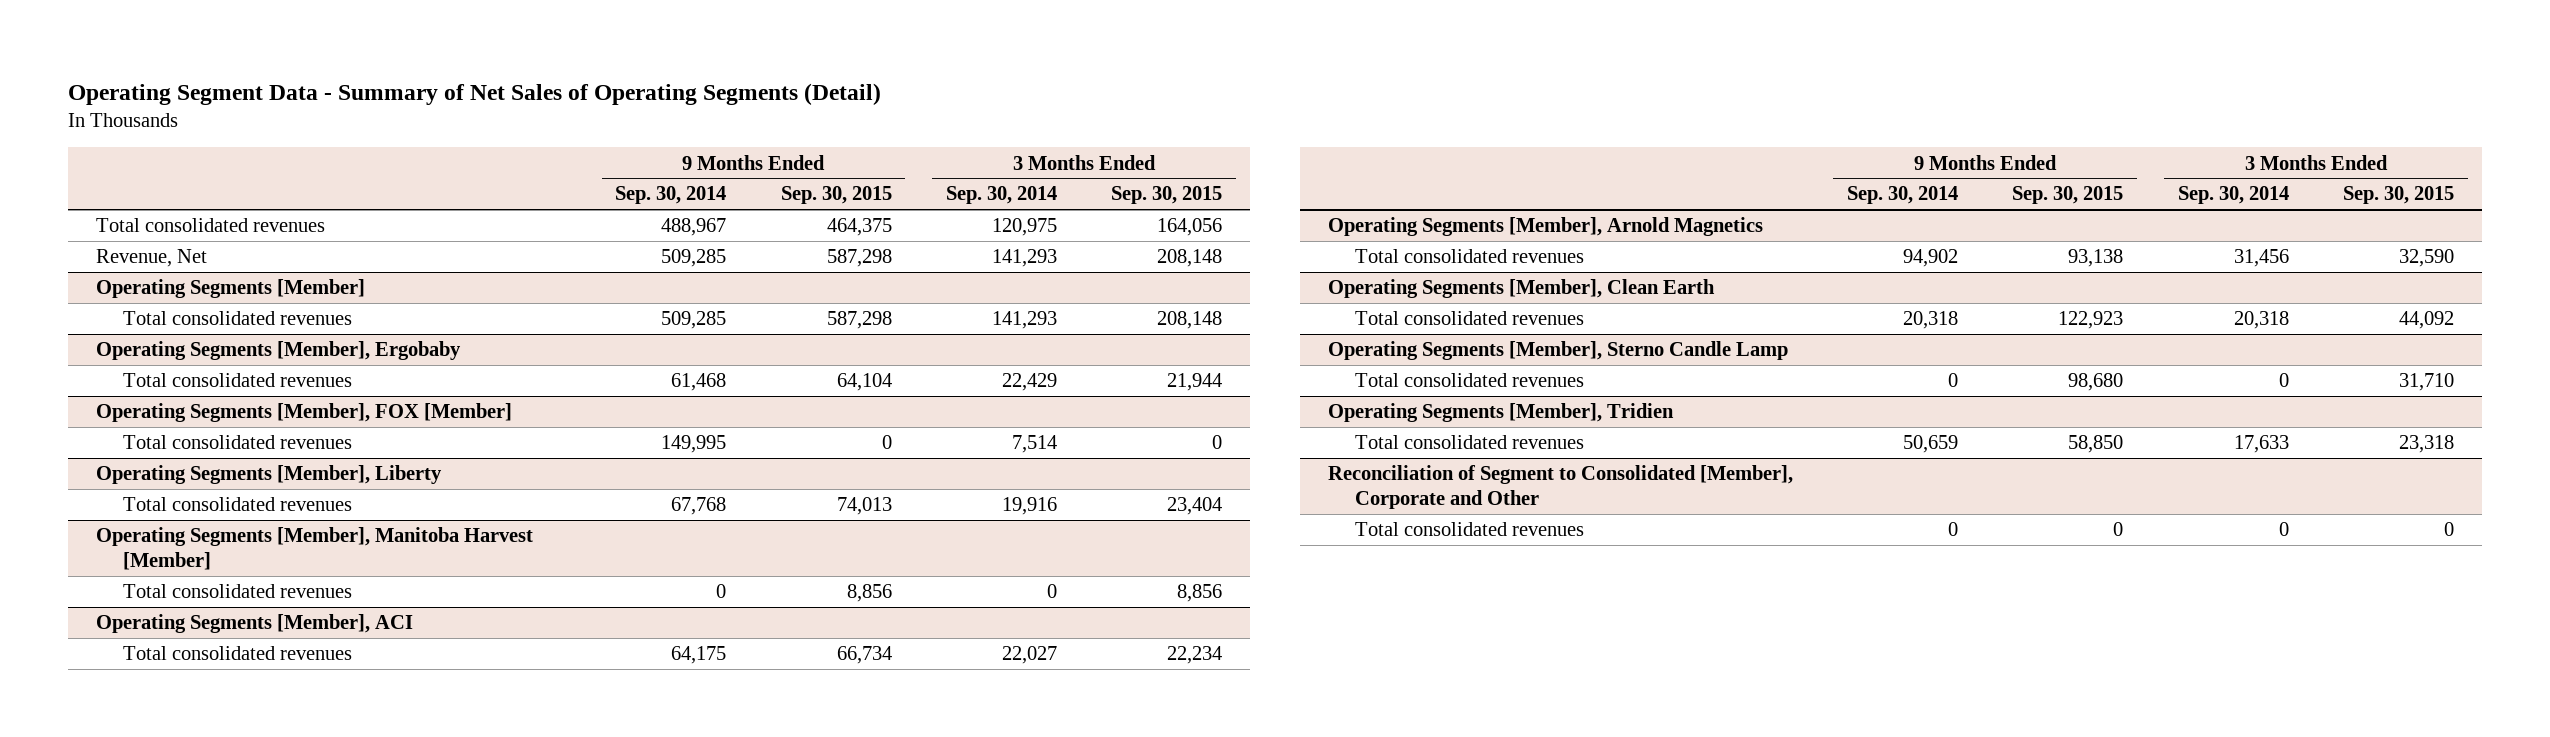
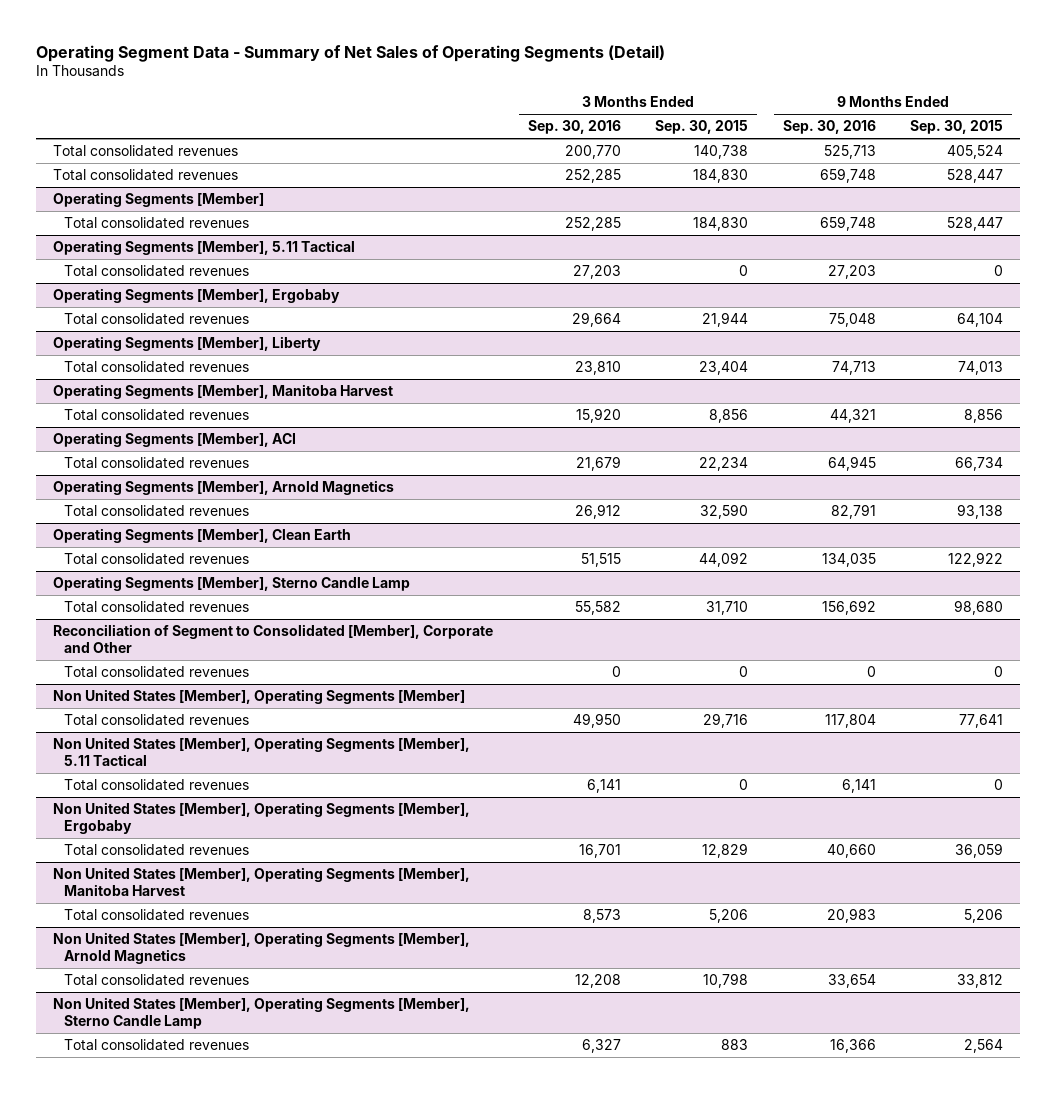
- | 9 Months Ended Sep. 30, 2014 | 9 Months Ended Sep. 30, 2015 | 3 Months Ended Sep. 30, 2014 | 3 Months Ended Sep. 30, 2015
+ | 3 Months Ended Sep. 30, 2016 | 3 Months Ended Sep. 30, 2015 | 9 Months Ended Sep. 30, 2016 | 9 Months Ended Sep. 30, 2015
- Total consolidated revenues | 488,967 | 464,375 | 120,975 | 164,056
- Revenue, Net | 509,285 | 587,298 | 141,293 | 208,148
+ Total consolidated revenues | 200,770 | 140,738 | 525,713 | 405,524
+ Total consolidated revenues | 252,285 | 184,830 | 659,748 | 528,447
@ Operating Segments [Member]
- Total consolidated revenues | 509,285 | 587,298 | 141,293 | 208,148
+ Total consolidated revenues | 252,285 | 184,830 | 659,748 | 528,447
+ Operating Segments [Member], 5.11 Tactical
+ Total consolidated revenues | 27,203 | 0 | 27,203 | 0
- Operating Segments [Member], FOX [Member]
- Total consolidated revenues | 149,995 | 0 | 7,514 | 0
- Operating Segments [Member], Manitoba Harvest [Member]
+ Operating Segments [Member], Manitoba Harvest
@ Operating Segments [Member], Clean Earth
- Total consolidated revenues | 20,318 | 122,923 | 20,318 | 44,092
+ Total consolidated revenues | 51,515 | 44,092 | 134,035 | 122,922
- Operating Segments [Member], Tridien
- Total consolidated revenues | 50,659 | 58,850 | 17,633 | 23,318
+ Non United States [Member], Operating Segments [Member]
+ Total consolidated revenues | 49,950 | 29,716 | 117,804 | 77,641
+ Non United States [Member], Operating Segments [Member], 5.11 Tactical
+ Total consolidated revenues | 6,141 | 0 | 6,141 | 0
+ Non United States [Member], Operating Segments [Member], Ergobaby
+ Total consolidated revenues | 16,701 | 12,829 | 40,660 | 36,059
+ Non United States [Member], Operating Segments [Member], Manitoba Harvest
+ Total consolidated revenues | 8,573 | 5,206 | 20,983 | 5,206
+ Non United States [Member], Operating Segments [Member], Arnold Magnetics
+ Total consolidated revenues | 12,208 | 10,798 | 33,654 | 33,812
+ Non United States [Member], Operating Segments [Member], Sterno Candle Lamp
+ Total consolidated revenues | 6,327 | 883 | 16,366 | 2,564

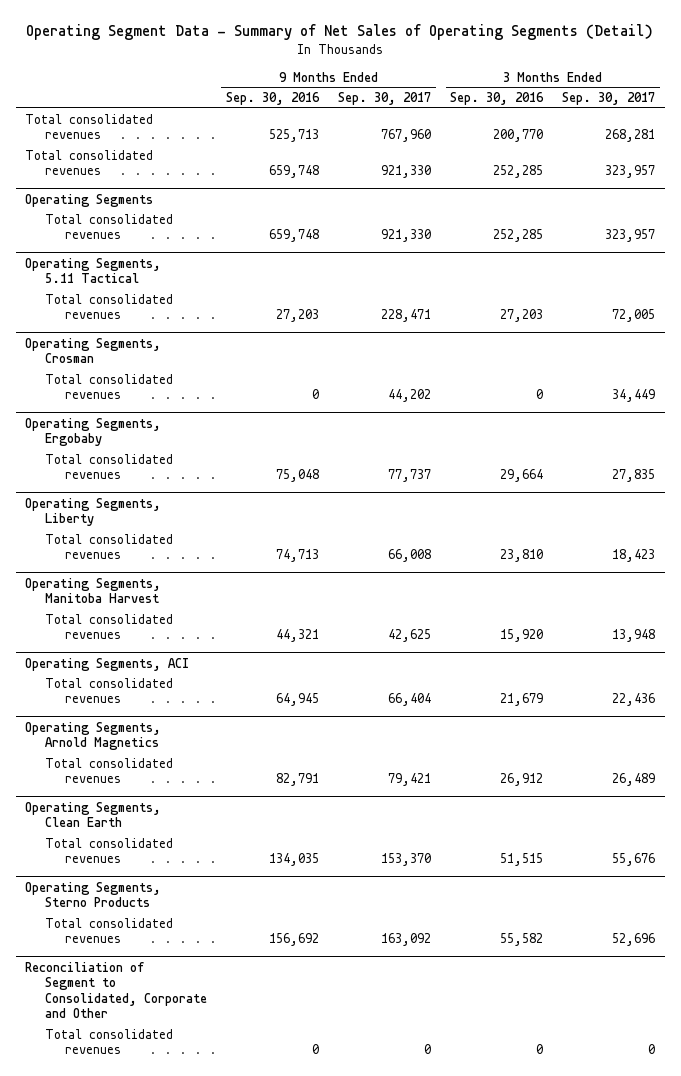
- | 3 Months Ended Sep. 30, 2016 | 3 Months Ended Sep. 30, 2015 | 9 Months Ended Sep. 30, 2016 | 9 Months Ended Sep. 30, 2015
+ | 9 Months Ended Sep. 30, 2016 | 9 Months Ended Sep. 30, 2017 | 3 Months Ended Sep. 30, 2016 | 3 Months Ended Sep. 30, 2017
- Operating Segments [Member]
+ Operating Segments
- Operating Segments [Member], 5.11 Tactical
+ Operating Segments, 5.11 Tactical
- Operating Segments [Member], Ergobaby
+ Operating Segments, Crosman
+ Total consolidated revenues | 0 | 44,202 | 0 | 34,449
+ Operating Segments, Ergobaby
- Operating Segments [Member], Liberty
+ Operating Segments, Liberty
- Operating Segments [Member], Manitoba Harvest
+ Operating Segments, Manitoba Harvest
- Operating Segments [Member], ACI
+ Operating Segments, ACI
- Operating Segments [Member], Arnold Magnetics
+ Operating Segments, Arnold Magnetics
- Operating Segments [Member], Clean Earth
+ Operating Segments, Clean Earth
- Operating Segments [Member], Sterno Candle Lamp
+ Operating Segments, Sterno Products
- Reconciliation of Segment to Consolidated [Member], Corporate and Other
+ Reconciliation of Segment to Consolidated, Corporate and Other
- Non United States [Member], Operating Segments [Member]
- Total consolidated revenues | 49,950 | 29,716 | 117,804 | 77,641
- Non United States [Member], Operating Segments [Member], 5.11 Tactical
- Total consolidated revenues | 6,141 | 0 | 6,141 | 0
- Non United States [Member], Operating Segments [Member], Ergobaby
- Total consolidated revenues | 16,701 | 12,829 | 40,660 | 36,059
- Non United States [Member], Operating Segments [Member], Manitoba Harvest
- Total consolidated revenues | 8,573 | 5,206 | 20,983 | 5,206
- Non United States [Member], Operating Segments [Member], Arnold Magnetics
- Total consolidated revenues | 12,208 | 10,798 | 33,654 | 33,812
- Non United States [Member], Operating Segments [Member], Sterno Candle Lamp
- Total consolidated revenues | 6,327 | 883 | 16,366 | 2,564

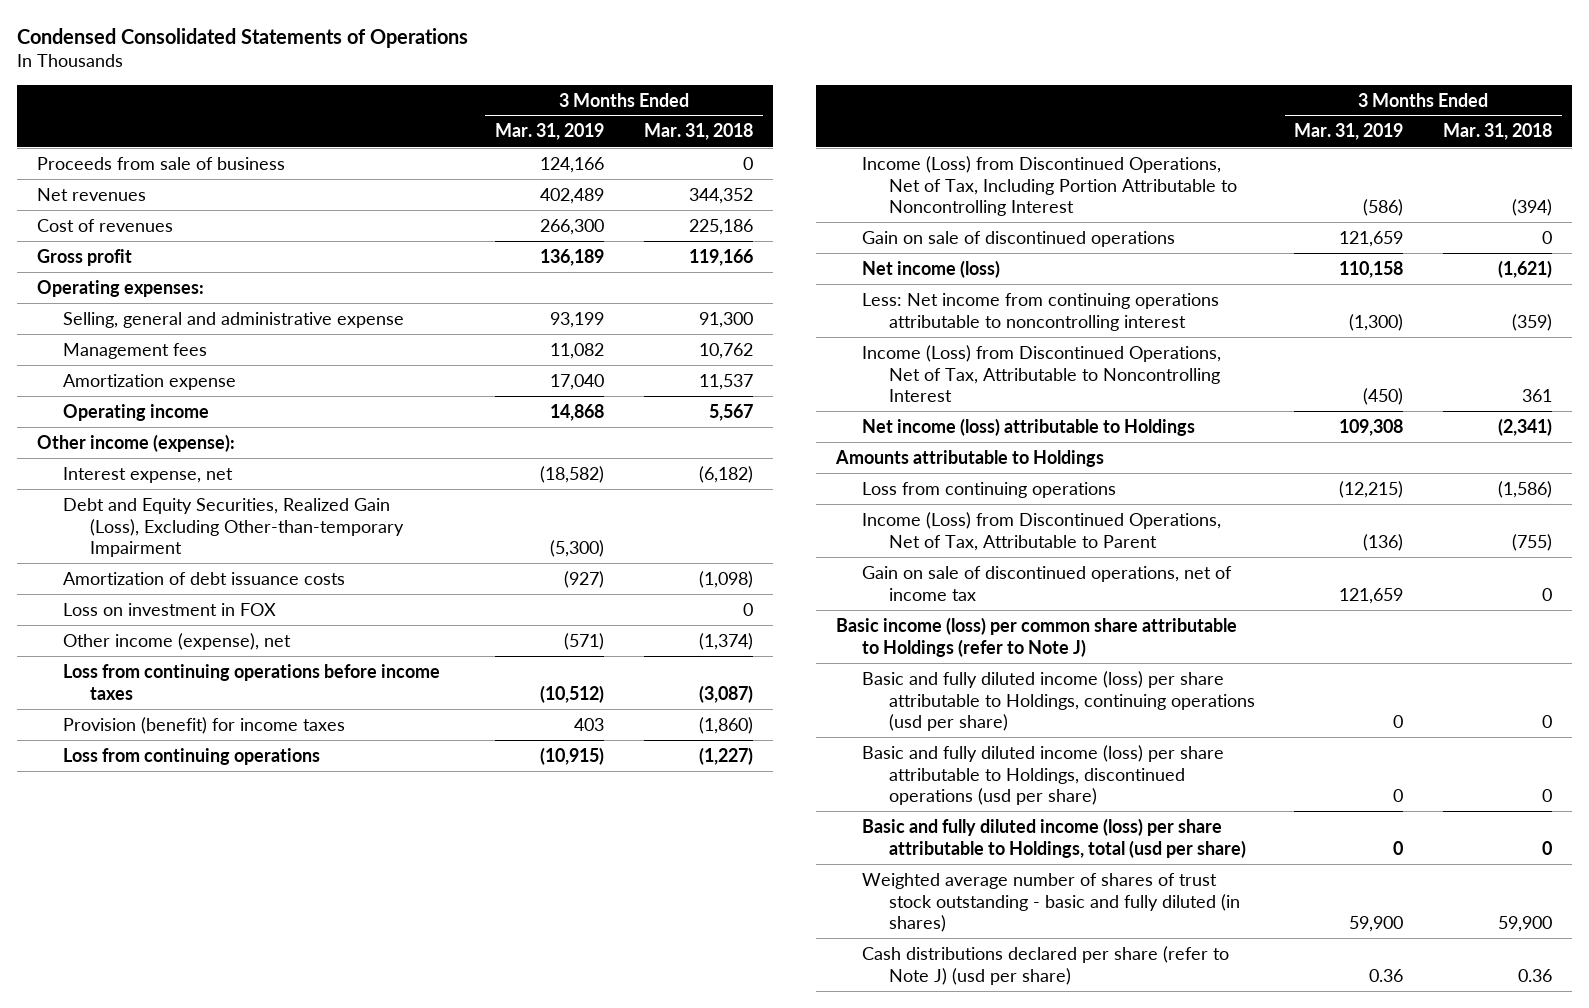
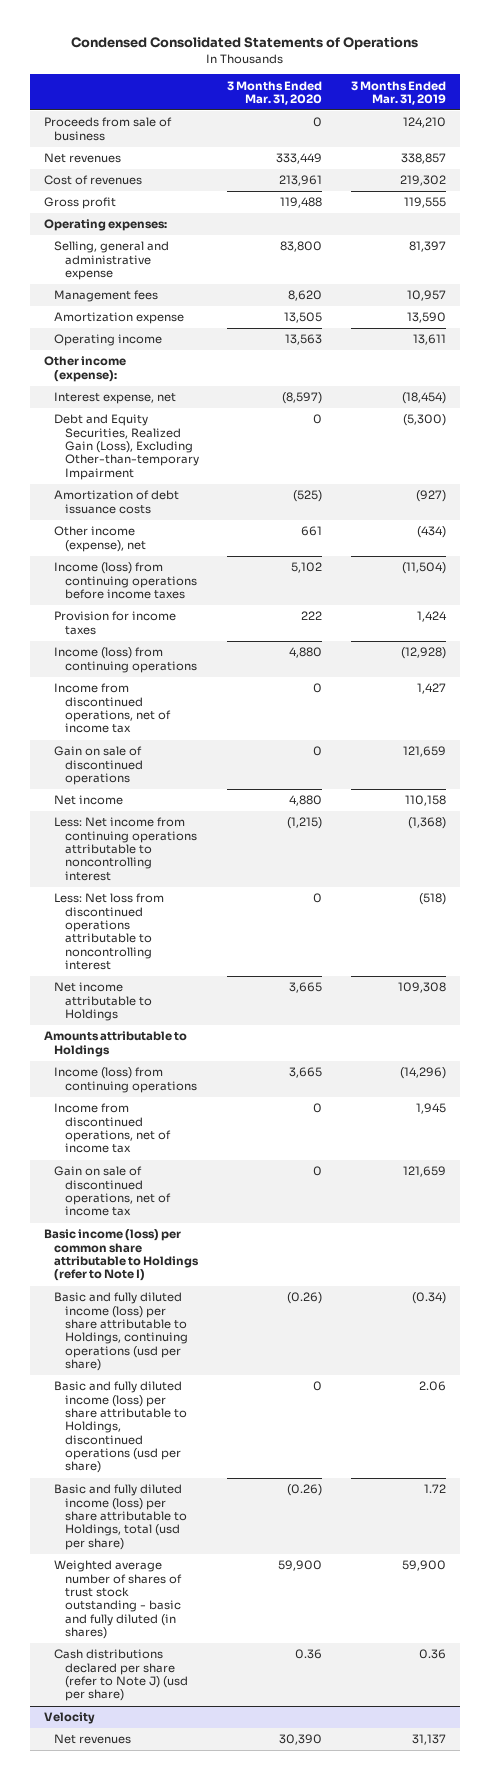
- | 3 Months Ended Mar. 31, 2019 | 3 Months Ended Mar. 31, 2018
+ | 3 Months Ended Mar. 31, 2020 | 3 Months Ended Mar. 31, 2019
- Proceeds from sale of business | 124,166 | 0
- Net revenues | 402,489 | 344,352
- Cost of revenues | 266,300 | 225,186
- Gross profit | 136,189 | 119,166
+ Proceeds from sale of business | 0 | 124,210
+ Net revenues | 333,449 | 338,857
+ Cost of revenues | 213,961 | 219,302
+ Gross profit | 119,488 | 119,555
- Selling, general and administrative expense | 93,199 | 91,300
- Management fees | 11,082 | 10,762
- Amortization expense | 17,040 | 11,537
- Operating income | 14,868 | 5,567
+ Selling, general and administrative expense | 83,800 | 81,397
+ Management fees | 8,620 | 10,957
+ Amortization expense | 13,505 | 13,590
+ Operating income | 13,563 | 13,611
- Interest expense, net | (18,582) | (6,182)
+ Interest expense, net | (8,597) | (18,454)
- Loss on investment in FOX | | 0
- Other income (expense), net | (571) | (1,374)
- Loss from continuing operations before income taxes | (10,512) | (3,087)
- Provision (benefit) for income taxes | 403 | (1,860)
- Loss from continuing operations | (10,915) | (1,227)
- Income (Loss) from Discontinued Operations, Net of Tax, Including Portion Attributable to Noncontrolling Interest | (586) | (394)
+ Other income (expense), net | 661 | (434)
+ Income (loss) from continuing operations before income taxes | 5,102 | (11,504)
+ Provision for income taxes | 222 | 1,424
+ Income (loss) from continuing operations | 4,880 | (12,928)
+ Income from discontinued operations, net of income tax | 0 | 1,427
- Net income (loss) | 110,158 | (1,621)
- Less: Net income from continuing operations attributable to noncontrolling interest | (1,300) | (359)
- Income (Loss) from Discontinued Operations, Net of Tax, Attributable to Noncontrolling Interest | (450) | 361
- Net income (loss) attributable to Holdings | 109,308 | (2,341)
+ Net income | 4,880 | 110,158
+ Less: Net income from continuing operations attributable to noncontrolling interest | (1,215) | (1,368)
+ Less: Net loss from discontinued operations attributable to noncontrolling interest | 0 | (518)
+ Net income attributable to Holdings | 3,665 | 109,308
- Loss from continuing operations | (12,215) | (1,586)
- Income (Loss) from Discontinued Operations, Net of Tax, Attributable to Parent | (136) | (755)
+ Income (loss) from continuing operations | 3,665 | (14,296)
+ Income from discontinued operations, net of income tax | 0 | 1,945
- Basic income (loss) per common share attributable to Holdings (refer to Note J)
- Basic and fully diluted income (loss) per share attributable to Holdings, continuing operations (usd per share) | 0 | 0
- Basic and fully diluted income (loss) per share attributable to Holdings, discontinued operations (usd per share) | 0 | 0
- Basic and fully diluted income (loss) per share attributable to Holdings, total (usd per share) | 0 | 0
+ Basic income (loss) per common share attributable to Holdings (refer to Note I)
+ Basic and fully diluted income (loss) per share attributable to Holdings, continuing operations (usd per share) | (0.26) | (0.34)
+ Basic and fully diluted income (loss) per share attributable to Holdings, discontinued operations (usd per share) | 0 | 2.06
+ Basic and fully diluted income (loss) per share attributable to Holdings, total (usd per share) | (0.26) | 1.72
+ Velocity
+ Net revenues | 30,390 | 31,137

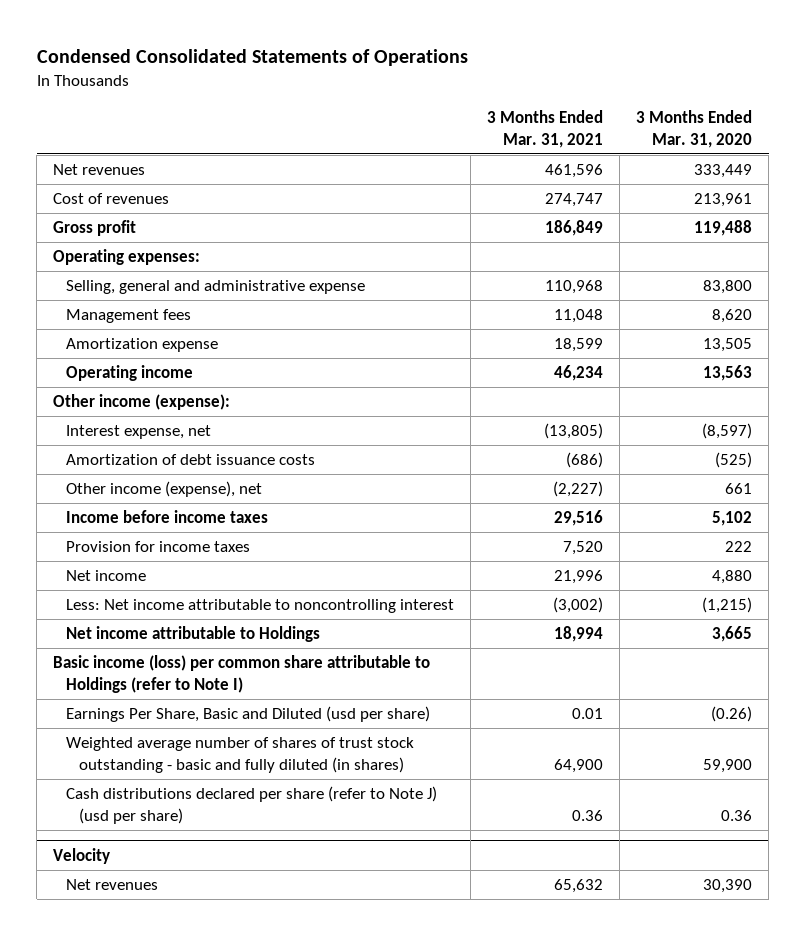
- | 3 Months Ended Mar. 31, 2020 | 3 Months Ended Mar. 31, 2019
+ | 3 Months Ended Mar. 31, 2021 | 3 Months Ended Mar. 31, 2020
- Proceeds from sale of business | 0 | 124,210
- Debt and Equity Securities, Realized Gain (Loss), Excluding Other-than-temporary Impairment | 0 | (5,300)
- Income (loss) from continuing operations before income taxes | 5,102 | (11,504)
+ Income before income taxes | 29,516 | 5,102
- Income (loss) from continuing operations | 4,880 | (12,928)
- Income from discontinued operations, net of income tax | 0 | 1,427
- Gain on sale of discontinued operations | 0 | 121,659
- Less: Net income from continuing operations attributable to noncontrolling interest | (1,215) | (1,368)
- Less: Net loss from discontinued operations attributable to noncontrolling interest | 0 | (518)
+ Less: Net income attributable to noncontrolling interest | (3,002) | (1,215)
- Amounts attributable to Holdings
- Income (loss) from continuing operations | 3,665 | (14,296)
- Income from discontinued operations, net of income tax | 0 | 1,945
- Gain on sale of discontinued operations, net of income tax | 0 | 121,659
- Basic and fully diluted income (loss) per share attributable to Holdings, continuing operations (usd per share) | (0.26) | (0.34)
- Basic and fully diluted income (loss) per share attributable to Holdings, discontinued operations (usd per share) | 0 | 2.06
- Basic and fully diluted income (loss) per share attributable to Holdings, total (usd per share) | (0.26) | 1.72
+ Earnings Per Share, Basic and Diluted (usd per share) | 0.01 | (0.26)

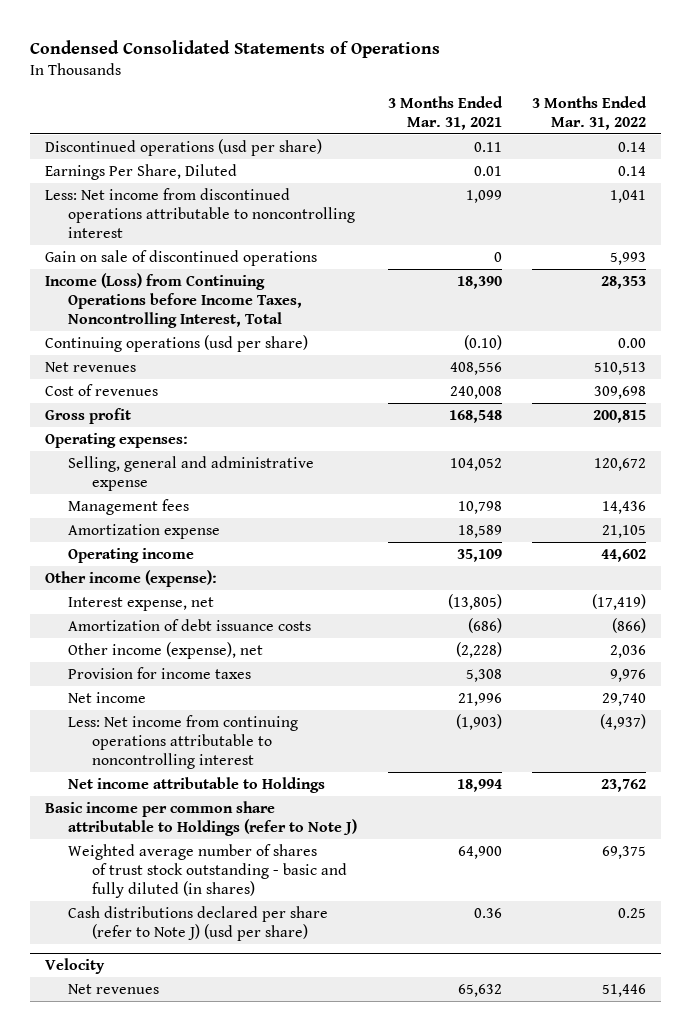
- | 3 Months Ended Mar. 31, 2021 | 3 Months Ended Mar. 31, 2020
+ | 3 Months Ended Mar. 31, 2021 | 3 Months Ended Mar. 31, 2022
- Net revenues | 461,596 | 333,449
- Cost of revenues | 274,747 | 213,961
- Gross profit | 186,849 | 119,488
+ Discontinued operations (usd per share) | 0.11 | 0.14
+ Earnings Per Share, Diluted | 0.01 | 0.14
+ Less: Net income from discontinued operations attributable to noncontrolling interest | 1,099 | 1,041
+ Gain on sale of discontinued operations | 0 | 5,993
+ Income (Loss) from Continuing Operations before Income Taxes, Noncontrolling Interest, Total | 18,390 | 28,353
+ Continuing operations (usd per share) | (0.10) | 0.00
+ Net revenues | 408,556 | 510,513
+ Cost of revenues | 240,008 | 309,698
+ Gross profit | 168,548 | 200,815
- Selling, general and administrative expense | 110,968 | 83,800
- Management fees | 11,048 | 8,620
- Amortization expense | 18,599 | 13,505
- Operating income | 46,234 | 13,563
+ Selling, general and administrative expense | 104,052 | 120,672
+ Management fees | 10,798 | 14,436
+ Amortization expense | 18,589 | 21,105
+ Operating income | 35,109 | 44,602
- Other income (expense), net | (2,227) | 661
- Income before income taxes | 29,516 | 5,102
- Provision for income taxes | 7,520 | 222
+ Other income (expense), net | (2,228) | 2,036
+ Provision for income taxes | 5,308 | 9,976
- Less: Net income attributable to noncontrolling interest | (3,002) | (1,215)
+ Less: Net income from continuing operations attributable to noncontrolling interest | (1,903) | (4,937)
- Basic income (loss) per common share attributable to Holdings (refer to Note I)
- Earnings Per Share, Basic and Diluted (usd per share) | 0.01 | (0.26)
+ Basic income per common share attributable to Holdings (refer to Note J)

